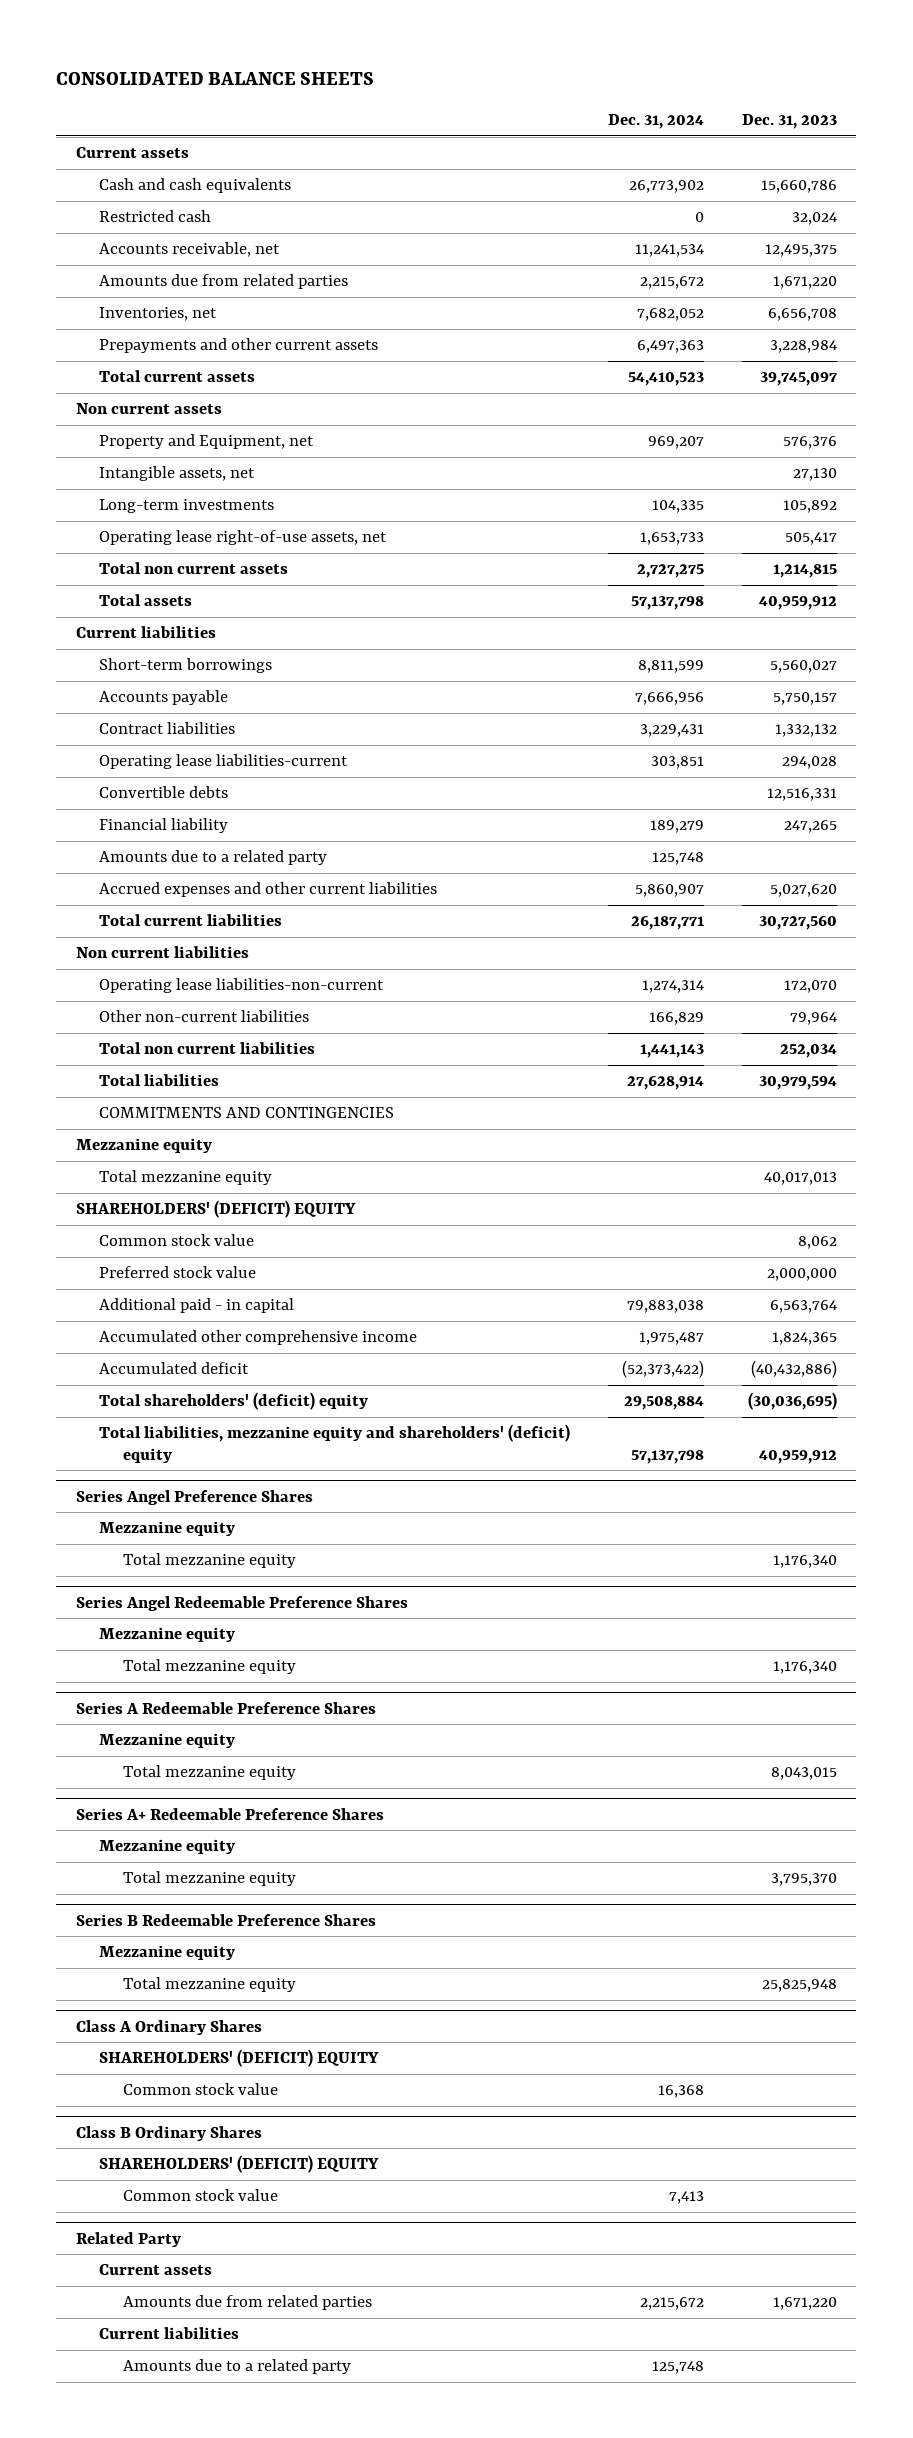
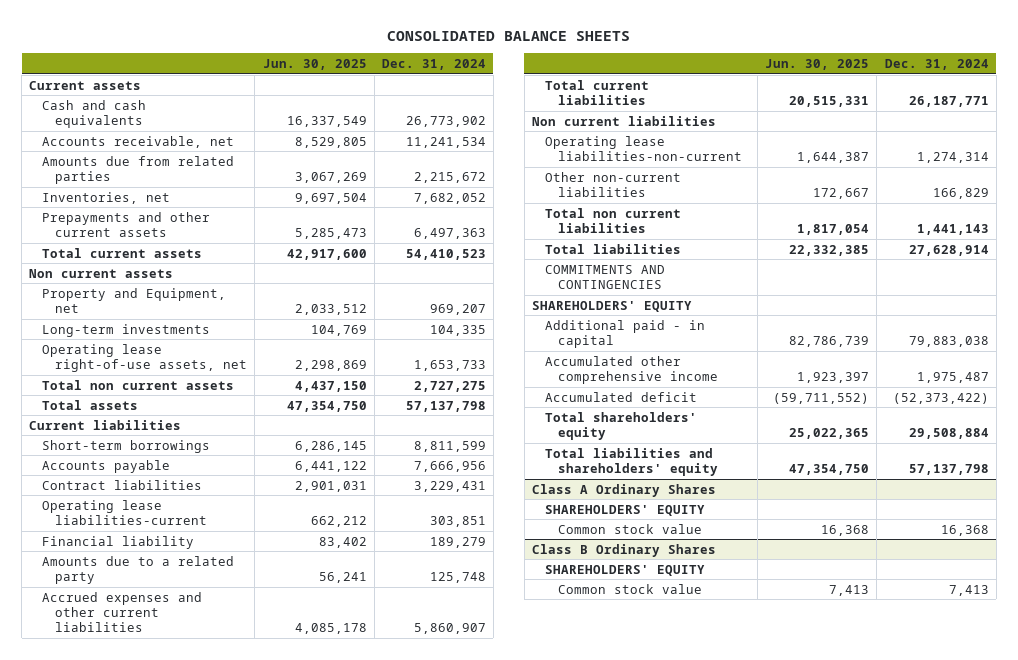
- | Dec. 31, 2024 | Dec. 31, 2023
+ | Jun. 30, 2025 | Dec. 31, 2024
- Restricted cash | 0 | 32,024
- Intangible assets, net | | 27,130
- Convertible debts | | 12,516,331
- Mezzanine equity
- Total mezzanine equity | | 40,017,013
- SHAREHOLDERS' (DEFICIT) EQUITY
- Common stock value | | 8,062
- Preferred stock value | | 2,000,000
+ SHAREHOLDERS' EQUITY
- Total shareholders' (deficit) equity | 29,508,884 | (30,036,695)
- Total liabilities, mezzanine equity and shareholders' (deficit) equity | 57,137,798 | 40,959,912
- Series Angel Preference Shares
- Mezzanine equity
- Total mezzanine equity | | 1,176,340
- Series Angel Redeemable Preference Shares
- Mezzanine equity
- Total mezzanine equity | | 1,176,340
- Series A Redeemable Preference Shares
- Mezzanine equity
- Total mezzanine equity | | 8,043,015
- Series A+ Redeemable Preference Shares
- Mezzanine equity
- Total mezzanine equity | | 3,795,370
- Series B Redeemable Preference Shares
- Mezzanine equity
- Total mezzanine equity | | 25,825,948
+ Total shareholders' equity | 25,022,365 | 29,508,884
+ Total liabilities and shareholders' equity | 47,354,750 | 57,137,798
@ Class A Ordinary Shares
- SHAREHOLDERS' (DEFICIT) EQUITY
+ SHAREHOLDERS' EQUITY
@ Class B Ordinary Shares
- SHAREHOLDERS' (DEFICIT) EQUITY
+ SHAREHOLDERS' EQUITY
- Related Party
- Current assets
- Amounts due from related parties | 2,215,672 | 1,671,220
- Current liabilities
- Amounts due to a related party | 125,748 |

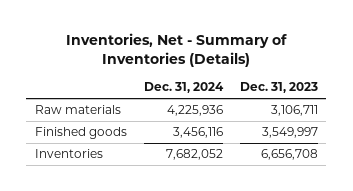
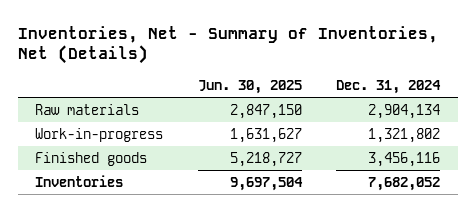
- Inventories, Net - Summary of Inventories (Details)
+ Inventories, Net - Summary of Inventories, Net (Details)
- | Dec. 31, 2024 | Dec. 31, 2023
+ | Jun. 30, 2025 | Dec. 31, 2024
- Raw materials | 4,225,936 | 3,106,711
+ Raw materials | 2,847,150 | 2,904,134
+ Work-in-progress | 1,631,627 | 1,321,802

